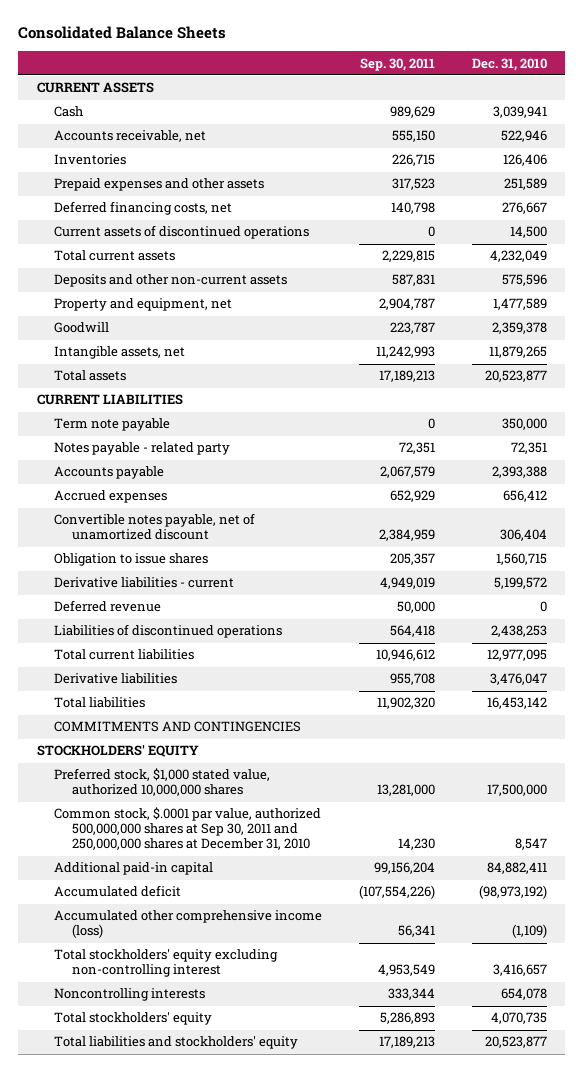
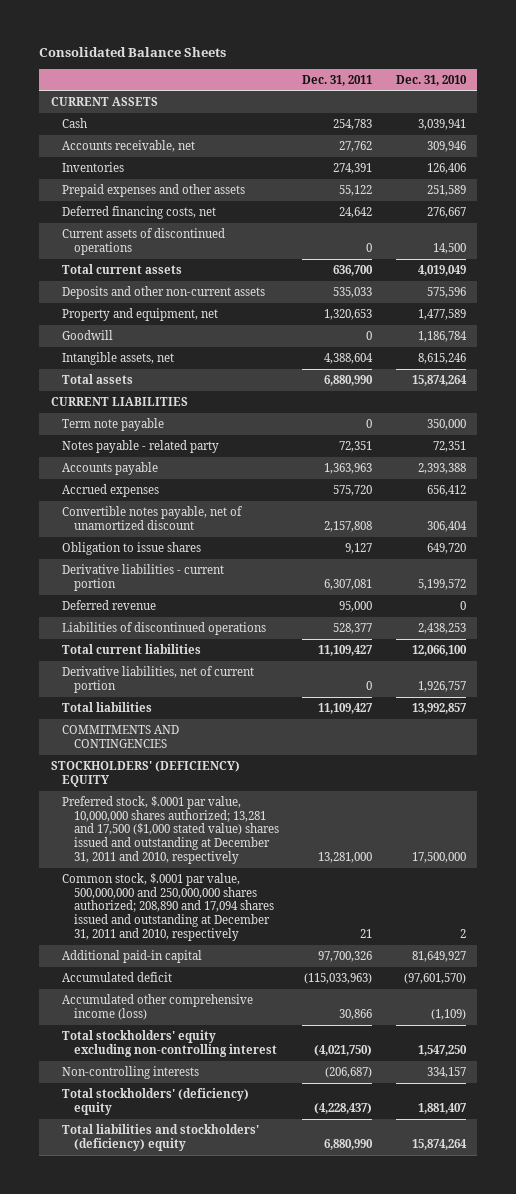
- | Sep. 30, 2011 | Dec. 31, 2010
+ | Dec. 31, 2011 | Dec. 31, 2010
- Accounts receivable, net | 555,150 | 522,946
+ Accounts receivable, net | 27,762 | 309,946
- Total current assets | 2,229,815 | 4,232,049
+ Total current assets | 636,700 | 4,019,049
- Goodwill | 223,787 | 2,359,378
- Intangible assets, net | 11,242,993 | 11,879,265
- Total assets | 17,189,213 | 20,523,877
+ Goodwill | 0 | 1,186,784
+ Intangible assets, net | 4,388,604 | 8,615,246
+ Total assets | 6,880,990 | 15,874,264
- Obligation to issue shares | 205,357 | 1,560,715
- Derivative liabilities - current | 4,949,019 | 5,199,572
+ Obligation to issue shares | 9,127 | 649,720
+ Derivative liabilities - current portion | 6,307,081 | 5,199,572
- Total current liabilities | 10,946,612 | 12,977,095
- Derivative liabilities | 955,708 | 3,476,047
- Total liabilities | 11,902,320 | 16,453,142
+ Total current liabilities | 11,109,427 | 12,066,100
+ Derivative liabilities, net of current portion | 0 | 1,926,757
+ Total liabilities | 11,109,427 | 13,992,857
- STOCKHOLDERS' EQUITY
- Preferred stock, $1,000 stated value, authorized 10,000,000 shares | 13,281,000 | 17,500,000
- Common stock, $.0001 par value, authorized 500,000,000 shares at Sep 30, 2011 and 250,000,000 shares at December 31, 2010 | 14,230 | 8,547
- Additional paid-in capital | 99,156,204 | 84,882,411
- Accumulated deficit | (107,554,226) | (98,973,192)
+ STOCKHOLDERS' (DEFICIENCY) EQUITY
+ Preferred stock, $.0001 par value, 10,000,000 shares authorized; 13,281 and 17,500 ($1,000 stated value) shares issued and outstanding at December 31, 2011 and 2010, respectively | 13,281,000 | 17,500,000
+ Common stock, $.0001 par value, 500,000,000 and 250,000,000 shares authorized; 208,890 and 17,094 shares issued and outstanding at December 31, 2011 and 2010, respectively | 21 | 2
+ Additional paid-in capital | 97,700,326 | 81,649,927
+ Accumulated deficit | (115,033,963) | (97,601,570)
- Total stockholders' equity excluding non-controlling interest | 4,953,549 | 3,416,657
- Noncontrolling interests | 333,344 | 654,078
- Total stockholders' equity | 5,286,893 | 4,070,735
- Total liabilities and stockholders' equity | 17,189,213 | 20,523,877
+ Total stockholders' equity excluding non-controlling interest | (4,021,750) | 1,547,250
+ Non-controlling interests | (206,687) | 334,157
+ Total stockholders' (deficiency) equity | (4,228,437) | 1,881,407
+ Total liabilities and stockholders' (deficiency) equity | 6,880,990 | 15,874,264

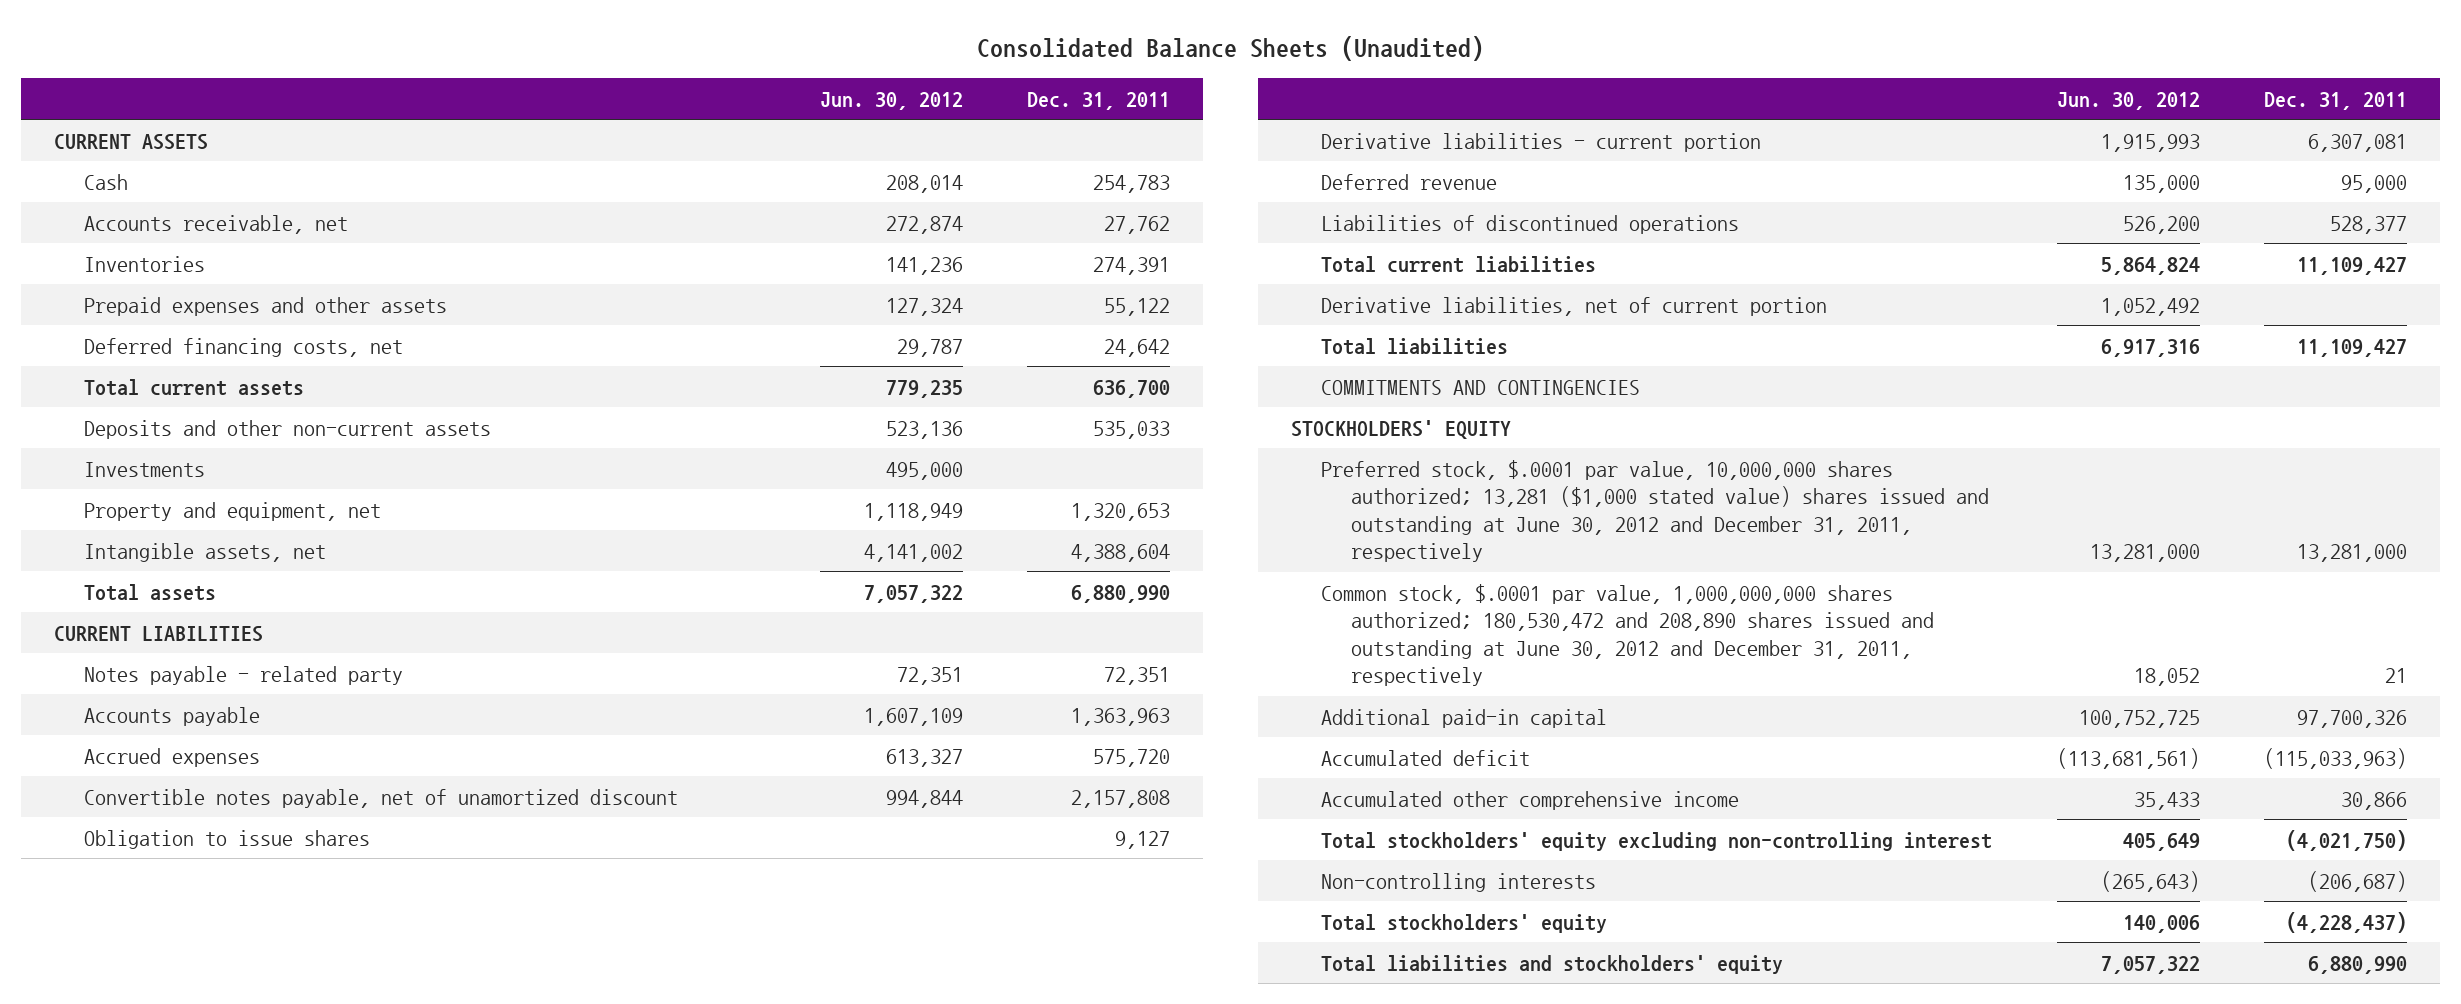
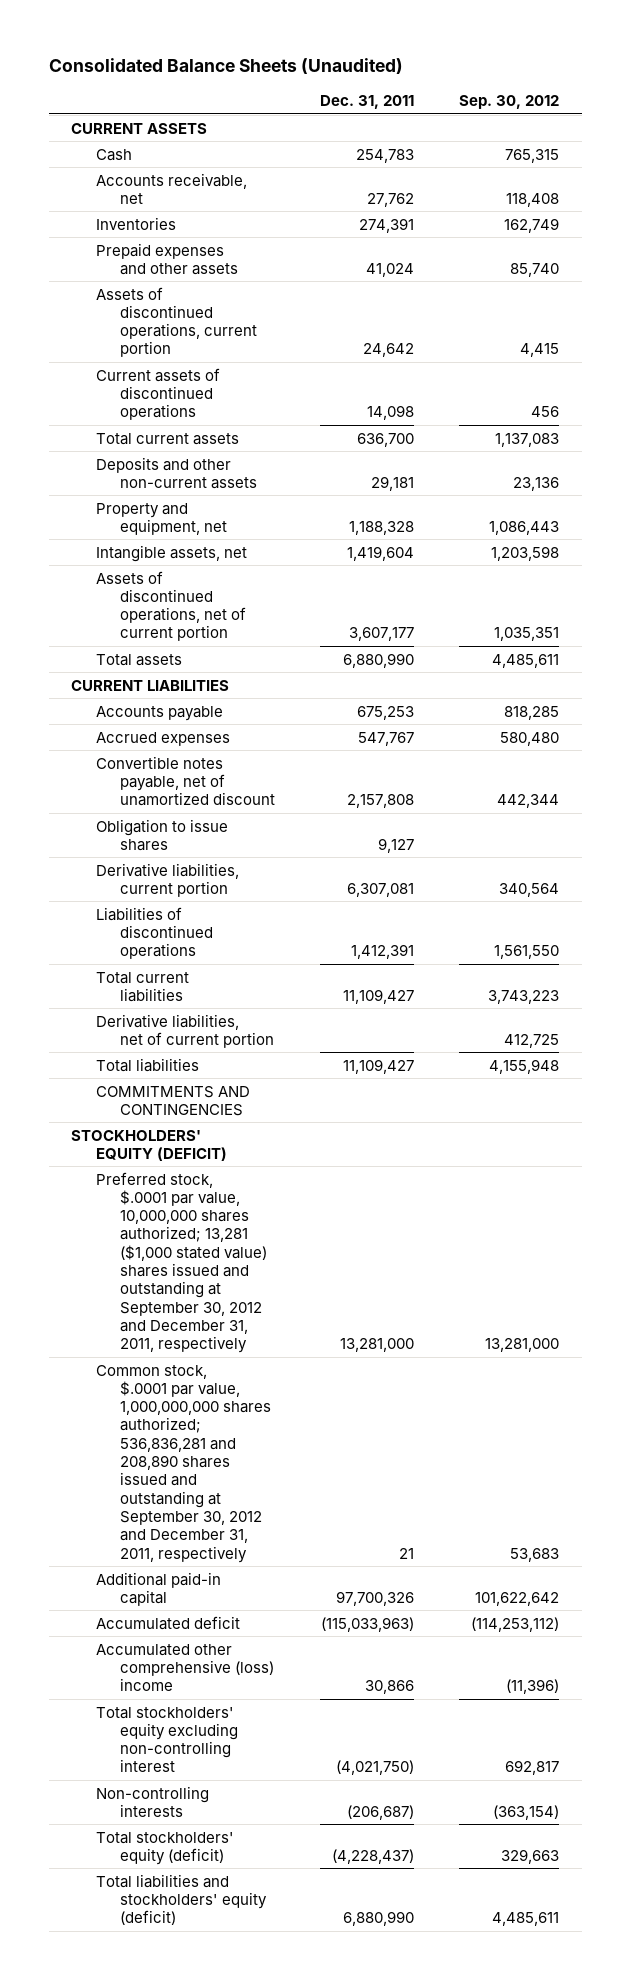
- | Jun. 30, 2012 | Dec. 31, 2011
+ | Dec. 31, 2011 | Sep. 30, 2012
- Prepaid expenses and other assets | 127,324 | 55,122
- Deferred financing costs, net | 29,787 | 24,642
+ Prepaid expenses and other assets | 41,024 | 85,740
+ Assets of discontinued operations, current portion | 24,642 | 4,415
+ Current assets of discontinued operations | 14,098 | 456
- Deposits and other non-current assets | 523,136 | 535,033
- Investments | 495,000 |
- Property and equipment, net | 1,118,949 | 1,320,653
- Intangible assets, net | 4,141,002 | 4,388,604
+ Deposits and other non-current assets | 29,181 | 23,136
+ Property and equipment, net | 1,188,328 | 1,086,443
+ Intangible assets, net | 1,419,604 | 1,203,598
+ Assets of discontinued operations, net of current portion | 3,607,177 | 1,035,351
- Notes payable - related party | 72,351 | 72,351
- Accounts payable | 1,607,109 | 1,363,963
- Accrued expenses | 613,327 | 575,720
+ Accounts payable | 675,253 | 818,285
+ Accrued expenses | 547,767 | 580,480
- Derivative liabilities - current portion | 1,915,993 | 6,307,081
- Deferred revenue | 135,000 | 95,000
- Liabilities of discontinued operations | 526,200 | 528,377
+ Derivative liabilities, current portion | 6,307,081 | 340,564
+ Liabilities of discontinued operations | 1,412,391 | 1,561,550
- STOCKHOLDERS' EQUITY
- Preferred stock, $.0001 par value, 10,000,000 shares authorized; 13,281 ($1,000 stated value) shares issued and outstanding at June 30, 2012 and December 31, 2011, respectively | 13,281,000 | 13,281,000
- Common stock, $.0001 par value, 1,000,000,000 shares authorized; 180,530,472 and 208,890 shares issued and outstanding at June 30, 2012 and December 31, 2011, respectively | 18,052 | 21
+ STOCKHOLDERS' EQUITY (DEFICIT)
+ Preferred stock, $.0001 par value, 10,000,000 shares authorized; 13,281 ($1,000 stated value) shares issued and outstanding at September 30, 2012 and December 31, 2011, respectively | 13,281,000 | 13,281,000
+ Common stock, $.0001 par value, 1,000,000,000 shares authorized; 536,836,281 and 208,890 shares issued and outstanding at September 30, 2012 and December 31, 2011, respectively | 21 | 53,683
- Accumulated other comprehensive income | 35,433 | 30,866
+ Accumulated other comprehensive (loss) income | 30,866 | (11,396)
- Total stockholders' equity | 140,006 | (4,228,437)
- Total liabilities and stockholders' equity | 7,057,322 | 6,880,990
+ Total stockholders' equity (deficit) | (4,228,437) | 329,663
+ Total liabilities and stockholders' equity (deficit) | 6,880,990 | 4,485,611

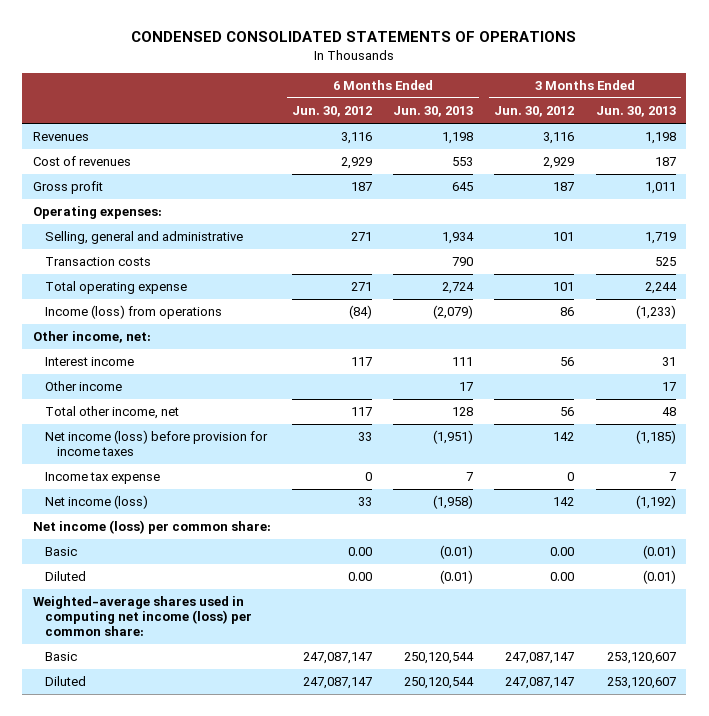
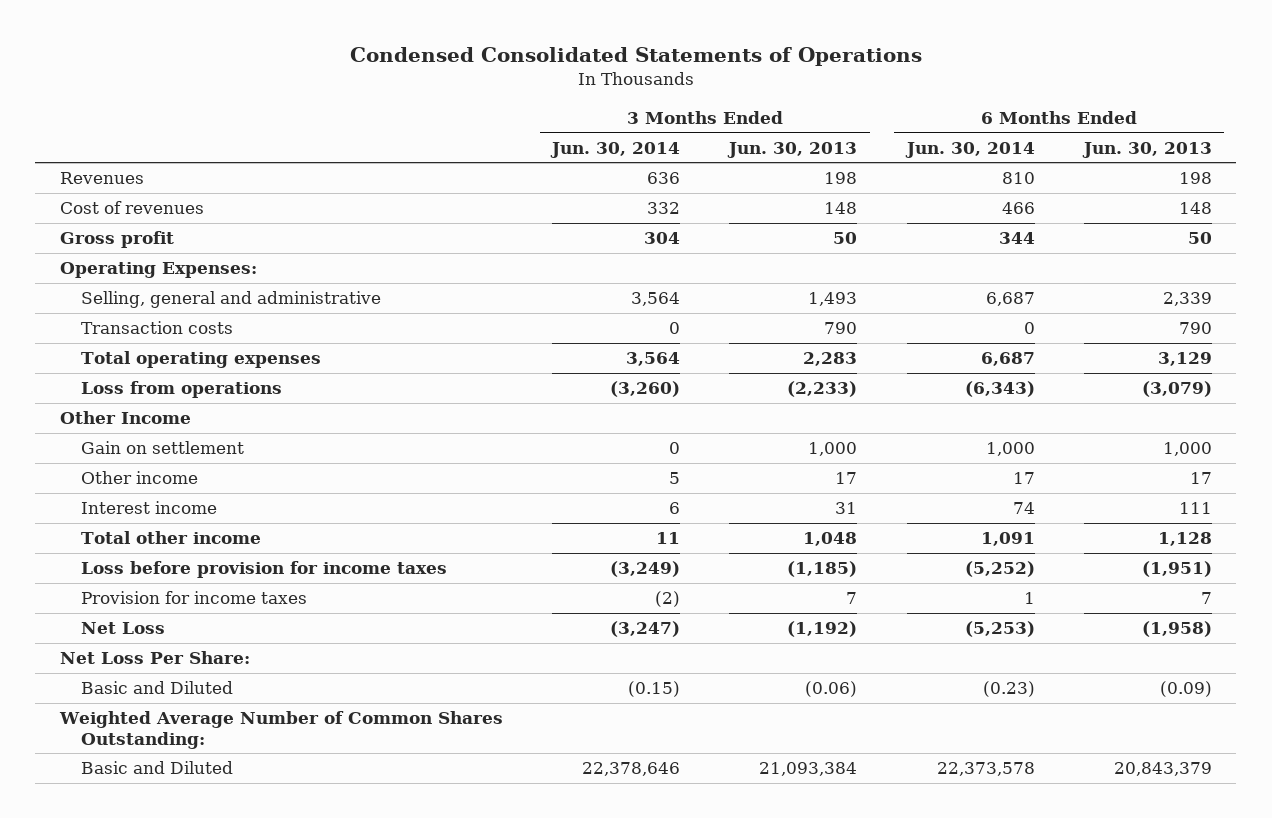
- CONDENSED CONSOLIDATED STATEMENTS OF OPERATIONS
+ Condensed Consolidated Statements of Operations
- | 6 Months Ended Jun. 30, 2012 | 6 Months Ended Jun. 30, 2013 | 3 Months Ended Jun. 30, 2012 | 3 Months Ended Jun. 30, 2013
+ | 3 Months Ended Jun. 30, 2014 | 3 Months Ended Jun. 30, 2013 | 6 Months Ended Jun. 30, 2014 | 6 Months Ended Jun. 30, 2013
- Revenues | 3,116 | 1,198 | 3,116 | 1,198
- Cost of revenues | 2,929 | 553 | 2,929 | 187
- Gross profit | 187 | 645 | 187 | 1,011
- Operating expenses:
- Selling, general and administrative | 271 | 1,934 | 101 | 1,719
- Transaction costs | | 790 | | 525
- Total operating expense | 271 | 2,724 | 101 | 2,244
- Income (loss) from operations | (84) | (2,079) | 86 | (1,233)
- Other income, net:
+ Revenues | 636 | 198 | 810 | 198
+ Cost of revenues | 332 | 148 | 466 | 148
+ Gross profit | 304 | 50 | 344 | 50
+ Operating Expenses:
+ Selling, general and administrative | 3,564 | 1,493 | 6,687 | 2,339
+ Transaction costs | 0 | 790 | 0 | 790
+ Total operating expenses | 3,564 | 2,283 | 6,687 | 3,129
+ Loss from operations | (3,260) | (2,233) | (6,343) | (3,079)
+ Other Income
+ Gain on settlement | 0 | 1,000 | 1,000 | 1,000
- Total other income, net | 117 | 128 | 56 | 48
- Net income (loss) before provision for income taxes | 33 | (1,951) | 142 | (1,185)
- Income tax expense | 0 | 7 | 0 | 7
- Net income (loss) | 33 | (1,958) | 142 | (1,192)
- Net income (loss) per common share:
- Basic | 0.00 | (0.01) | 0.00 | (0.01)
- Diluted | 0.00 | (0.01) | 0.00 | (0.01)
- Weighted-average shares used in computing net income (loss) per common share:
- Basic | 247,087,147 | 250,120,544 | 247,087,147 | 253,120,607
- Diluted | 247,087,147 | 250,120,544 | 247,087,147 | 253,120,607
moved down: Interest income | 6 | 31 | 74 | 111
+ Total other income | 11 | 1,048 | 1,091 | 1,128
+ Loss before provision for income taxes | (3,249) | (1,185) | (5,252) | (1,951)
+ Provision for income taxes | (2) | 7 | 1 | 7
+ Net Loss | (3,247) | (1,192) | (5,253) | (1,958)
+ Net Loss Per Share:
+ Basic and Diluted | (0.15) | (0.06) | (0.23) | (0.09)
+ Weighted Average Number of Common Shares Outstanding:
+ Basic and Diluted | 22,378,646 | 21,093,384 | 22,373,578 | 20,843,379

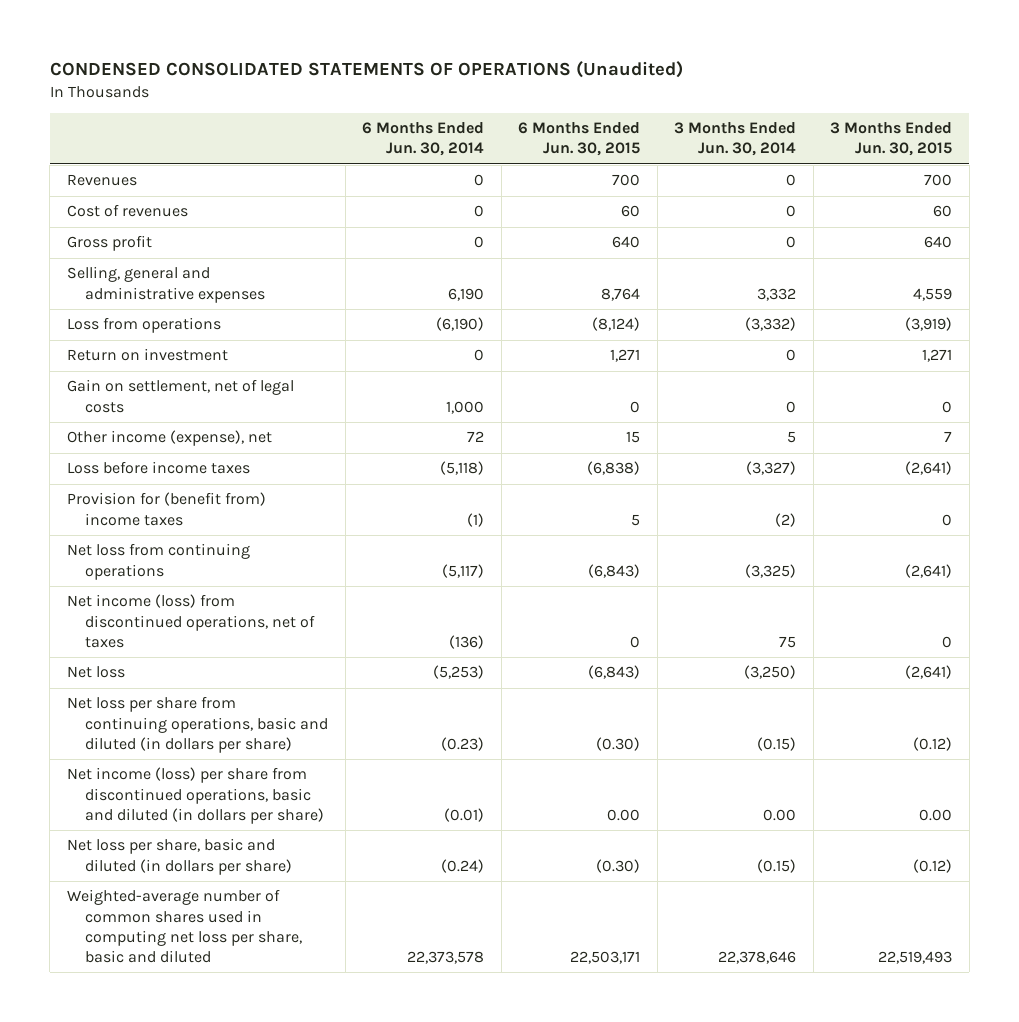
- Condensed Consolidated Statements of Operations
+ CONDENSED CONSOLIDATED STATEMENTS OF OPERATIONS (Unaudited)
- | 3 Months Ended Jun. 30, 2014 | 3 Months Ended Jun. 30, 2013 | 6 Months Ended Jun. 30, 2014 | 6 Months Ended Jun. 30, 2013
+ | 6 Months Ended Jun. 30, 2014 | 6 Months Ended Jun. 30, 2015 | 3 Months Ended Jun. 30, 2014 | 3 Months Ended Jun. 30, 2015
- Revenues | 636 | 198 | 810 | 198
- Cost of revenues | 332 | 148 | 466 | 148
- Gross profit | 304 | 50 | 344 | 50
- Operating Expenses:
- Selling, general and administrative | 3,564 | 1,493 | 6,687 | 2,339
- Transaction costs | 0 | 790 | 0 | 790
- Total operating expenses | 3,564 | 2,283 | 6,687 | 3,129
- Loss from operations | (3,260) | (2,233) | (6,343) | (3,079)
- Other Income
- Gain on settlement | 0 | 1,000 | 1,000 | 1,000
- Other income | 5 | 17 | 17 | 17
- Interest income | 6 | 31 | 74 | 111
- Total other income | 11 | 1,048 | 1,091 | 1,128
- Loss before provision for income taxes | (3,249) | (1,185) | (5,252) | (1,951)
- Provision for income taxes | (2) | 7 | 1 | 7
- Net Loss | (3,247) | (1,192) | (5,253) | (1,958)
- Net Loss Per Share:
- Basic and Diluted | (0.15) | (0.06) | (0.23) | (0.09)
- Weighted Average Number of Common Shares Outstanding:
- Basic and Diluted | 22,378,646 | 21,093,384 | 22,373,578 | 20,843,379
+ Revenues | 0 | 700 | 0 | 700
+ Cost of revenues | 0 | 60 | 0 | 60
+ Gross profit | 0 | 640 | 0 | 640
+ Selling, general and administrative expenses | 6,190 | 8,764 | 3,332 | 4,559
+ Loss from operations | (6,190) | (8,124) | (3,332) | (3,919)
+ Return on investment | 0 | 1,271 | 0 | 1,271
+ Gain on settlement, net of legal costs | 1,000 | 0 | 0 | 0
+ Other income (expense), net | 72 | 15 | 5 | 7
+ Loss before income taxes | (5,118) | (6,838) | (3,327) | (2,641)
+ Provision for (benefit from) income taxes | (1) | 5 | (2) | 0
+ Net loss from continuing operations | (5,117) | (6,843) | (3,325) | (2,641)
+ Net income (loss) from discontinued operations, net of taxes | (136) | 0 | 75 | 0
+ Net loss | (5,253) | (6,843) | (3,250) | (2,641)
+ Net loss per share from continuing operations, basic and diluted (in dollars per share) | (0.23) | (0.30) | (0.15) | (0.12)
+ Net income (loss) per share from discontinued operations, basic and diluted (in dollars per share) | (0.01) | 0.00 | 0.00 | 0.00
+ Net loss per share, basic and diluted (in dollars per share) | (0.24) | (0.30) | (0.15) | (0.12)
+ Weighted-average number of common shares used in computing net loss per share, basic and diluted | 22,373,578 | 22,503,171 | 22,378,646 | 22,519,493

